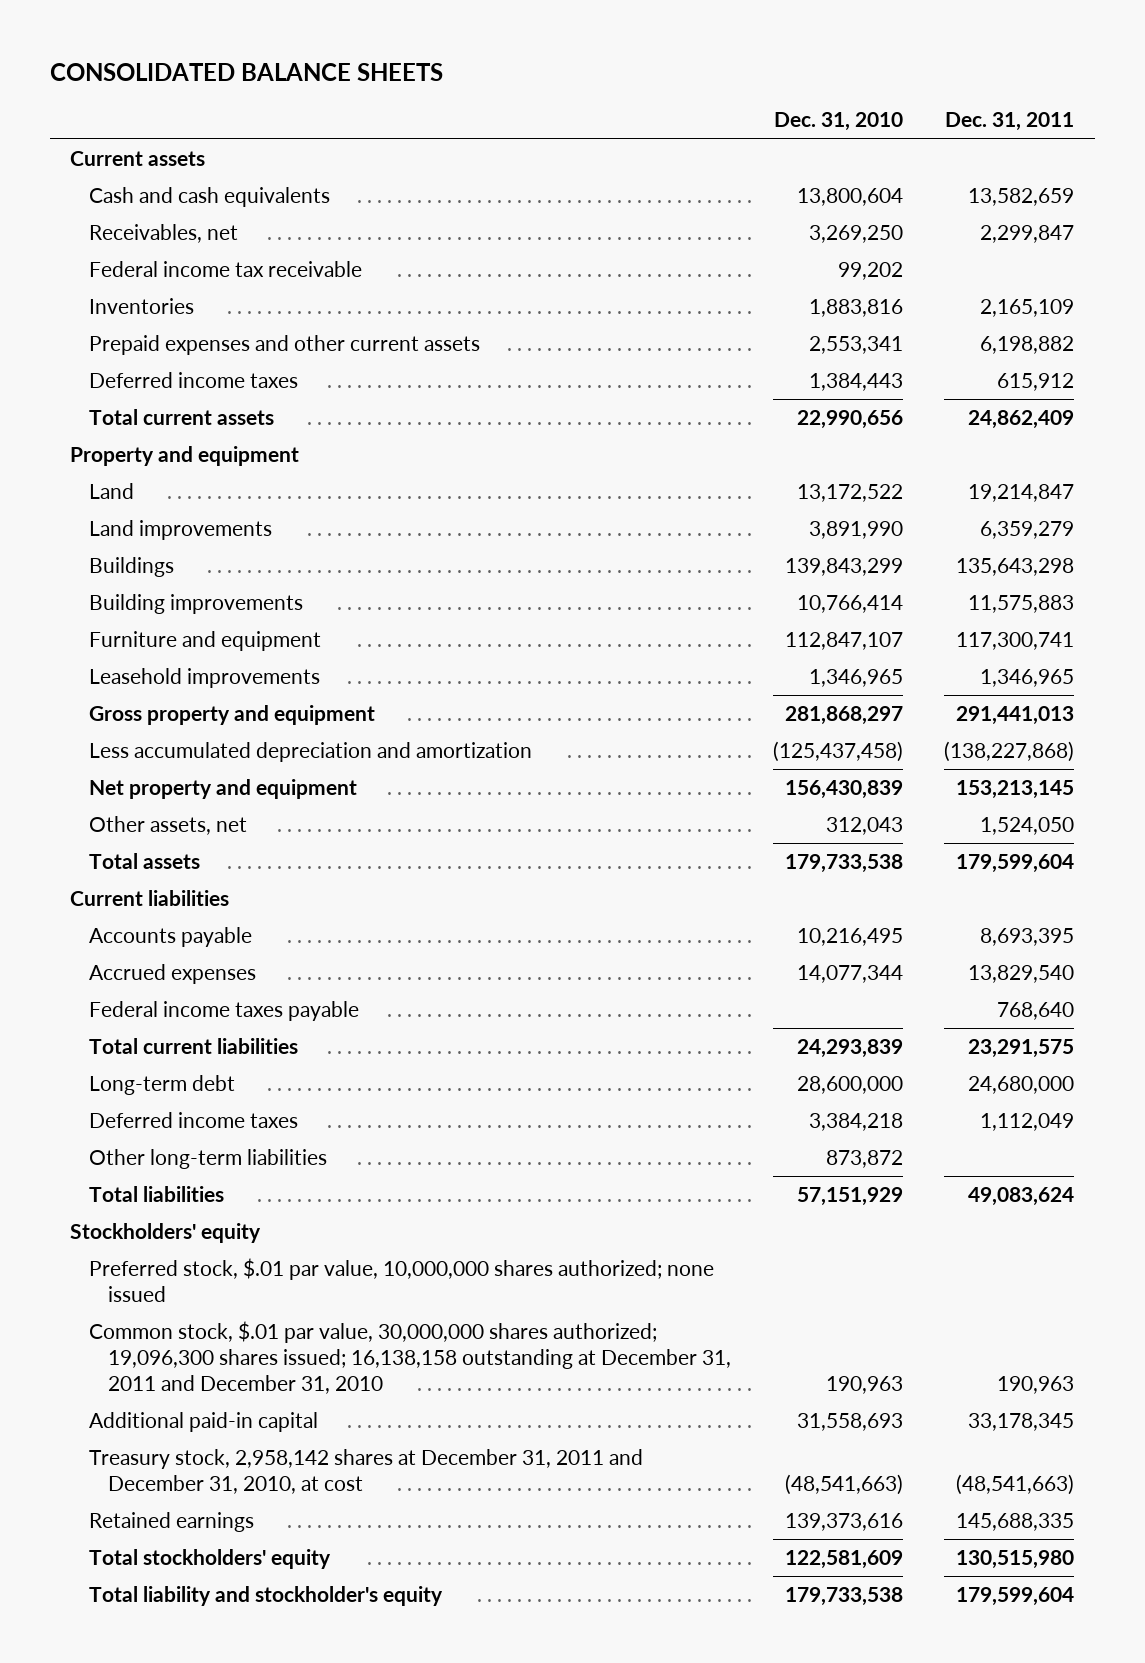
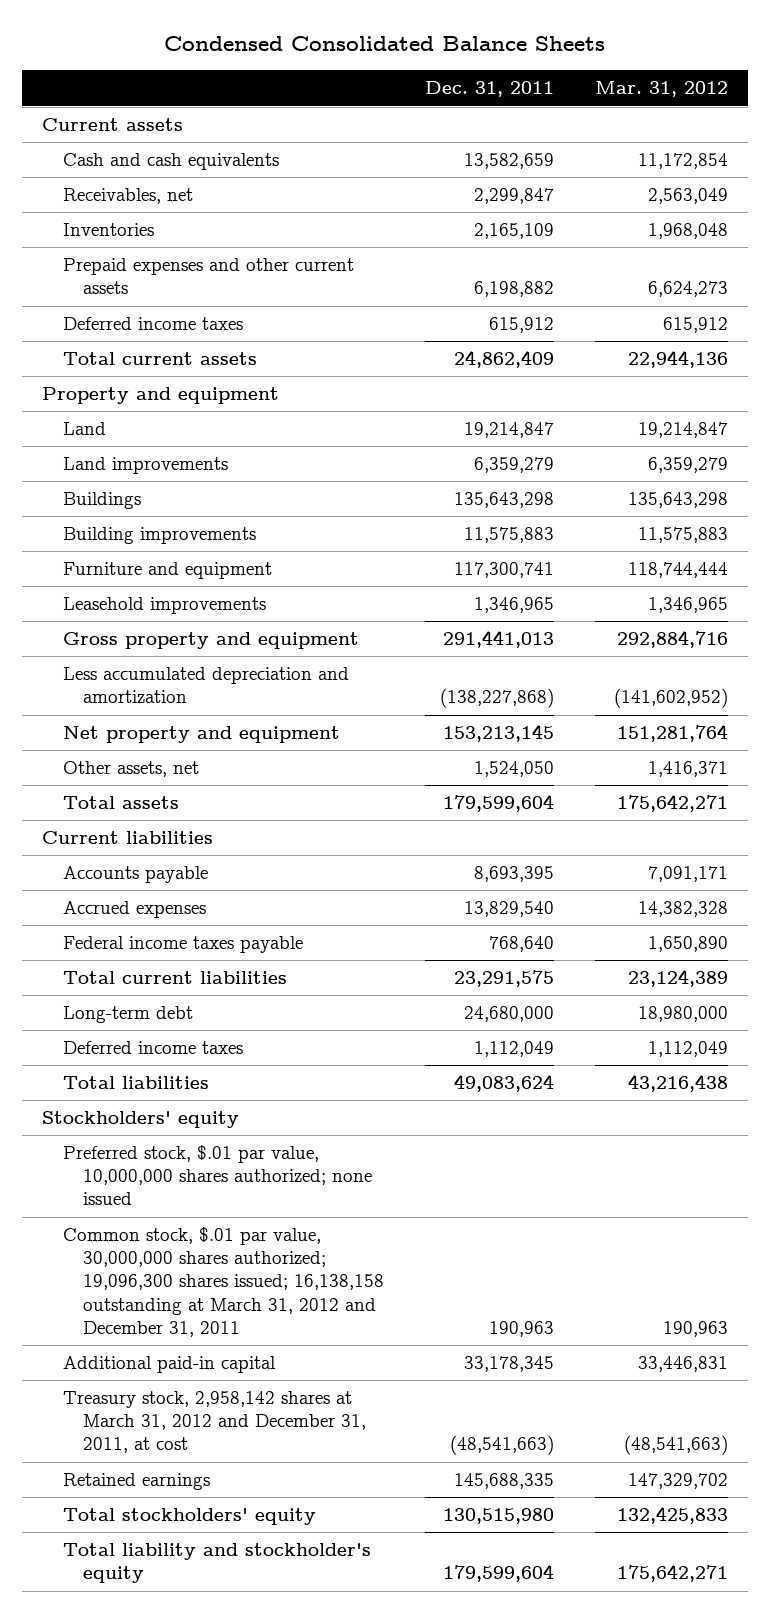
- CONSOLIDATED BALANCE SHEETS
+ Condensed Consolidated Balance Sheets
- | Dec. 31, 2010 | Dec. 31, 2011
+ | Dec. 31, 2011 | Mar. 31, 2012
- Federal income tax receivable | 99,202 |
- Other long-term liabilities | 873,872 |
- Common stock, $.01 par value, 30,000,000 shares authorized; 19,096,300 shares issued; 16,138,158 outstanding at December 31, 2011 and December 31, 2010 | 190,963 | 190,963
+ Common stock, $.01 par value, 30,000,000 shares authorized; 19,096,300 shares issued; 16,138,158 outstanding at March 31, 2012 and December 31, 2011 | 190,963 | 190,963
- Treasury stock, 2,958,142 shares at December 31, 2011 and December 31, 2010, at cost | (48,541,663) | (48,541,663)
+ Treasury stock, 2,958,142 shares at March 31, 2012 and December 31, 2011, at cost | (48,541,663) | (48,541,663)

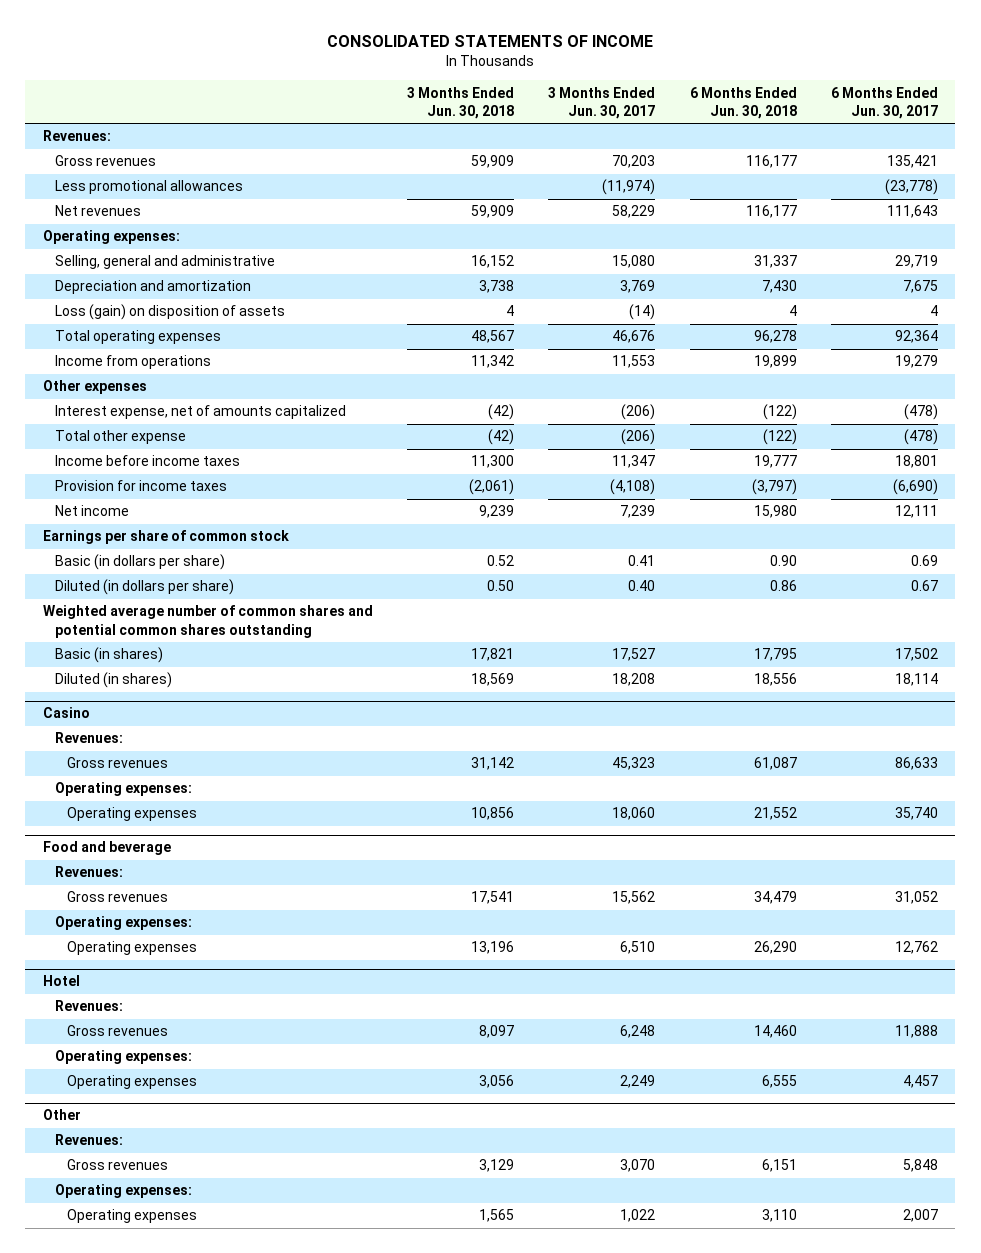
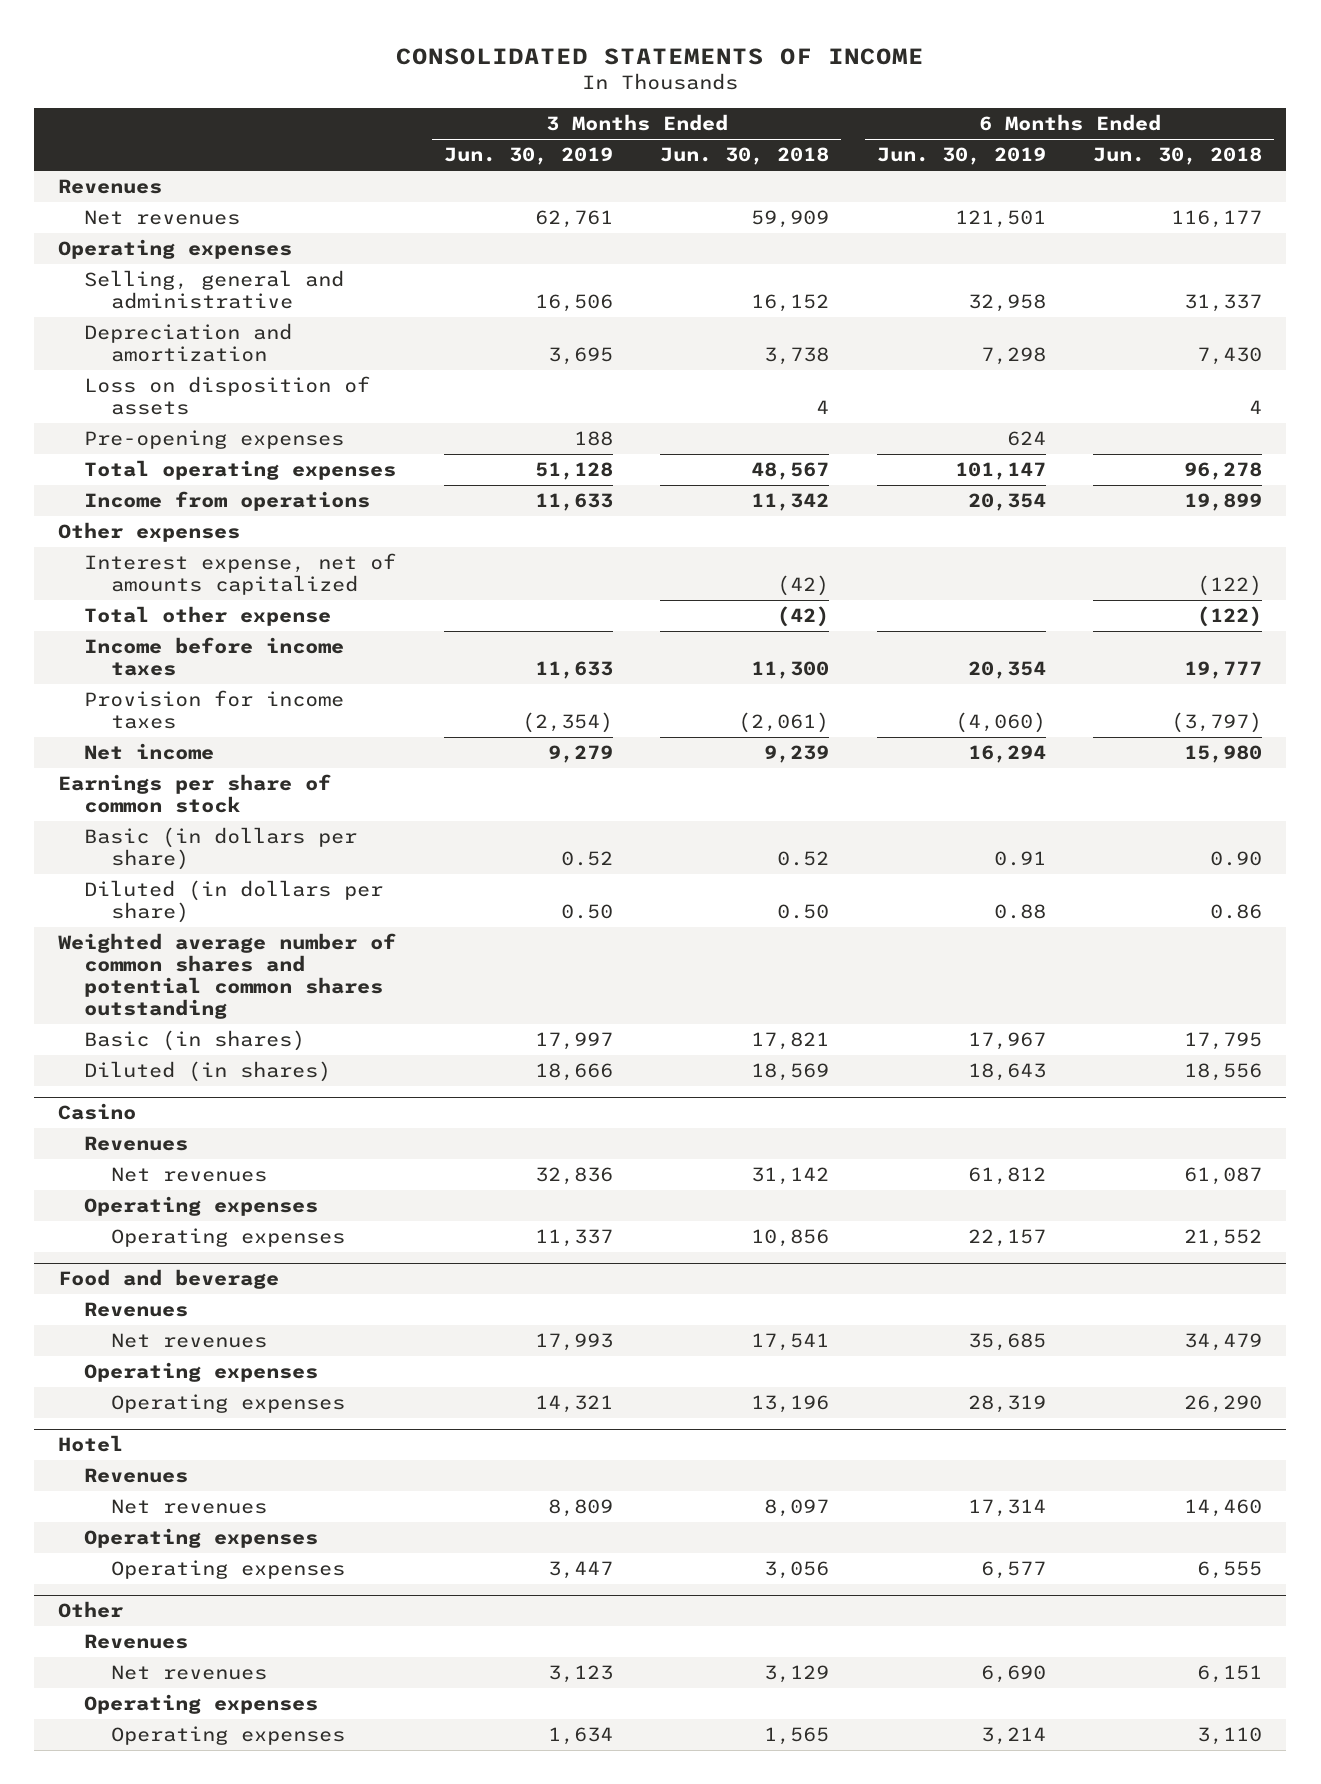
- | 3 Months Ended Jun. 30, 2018 | 3 Months Ended Jun. 30, 2017 | 6 Months Ended Jun. 30, 2018 | 6 Months Ended Jun. 30, 2017
+ | 3 Months Ended Jun. 30, 2019 | 3 Months Ended Jun. 30, 2018 | 6 Months Ended Jun. 30, 2019 | 6 Months Ended Jun. 30, 2018
- Revenues:
- Gross revenues | 59,909 | 70,203 | 116,177 | 135,421
- Less promotional allowances | | (11,974) | | (23,778)
+ Revenues
- Operating expenses:
+ Operating expenses
- Loss (gain) on disposition of assets | 4 | (14) | 4 | 4
+ Loss on disposition of assets | | 4 | | 4
+ Pre-opening expenses | 188 | | 624 |
@ Casino
- Revenues:
- Gross revenues | 31,142 | 45,323 | 61,087 | 86,633
- Operating expenses:
+ Revenues
+ Net revenues | 32,836 | 31,142 | 61,812 | 61,087
+ Operating expenses
@ Food and beverage
- Revenues:
- Gross revenues | 17,541 | 15,562 | 34,479 | 31,052
- Operating expenses:
+ Revenues
+ Net revenues | 17,993 | 17,541 | 35,685 | 34,479
+ Operating expenses
@ Hotel
- Revenues:
- Gross revenues | 8,097 | 6,248 | 14,460 | 11,888
- Operating expenses:
+ Revenues
+ Net revenues | 8,809 | 8,097 | 17,314 | 14,460
+ Operating expenses
@ Other
- Revenues:
- Gross revenues | 3,129 | 3,070 | 6,151 | 5,848
- Operating expenses:
+ Revenues
+ Net revenues | 3,123 | 3,129 | 6,690 | 6,151
+ Operating expenses

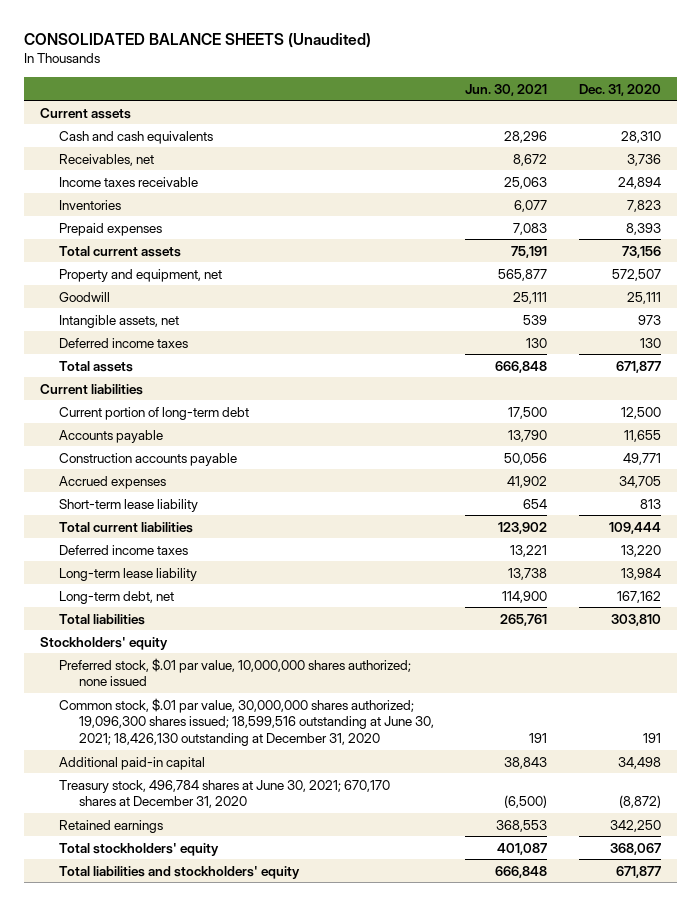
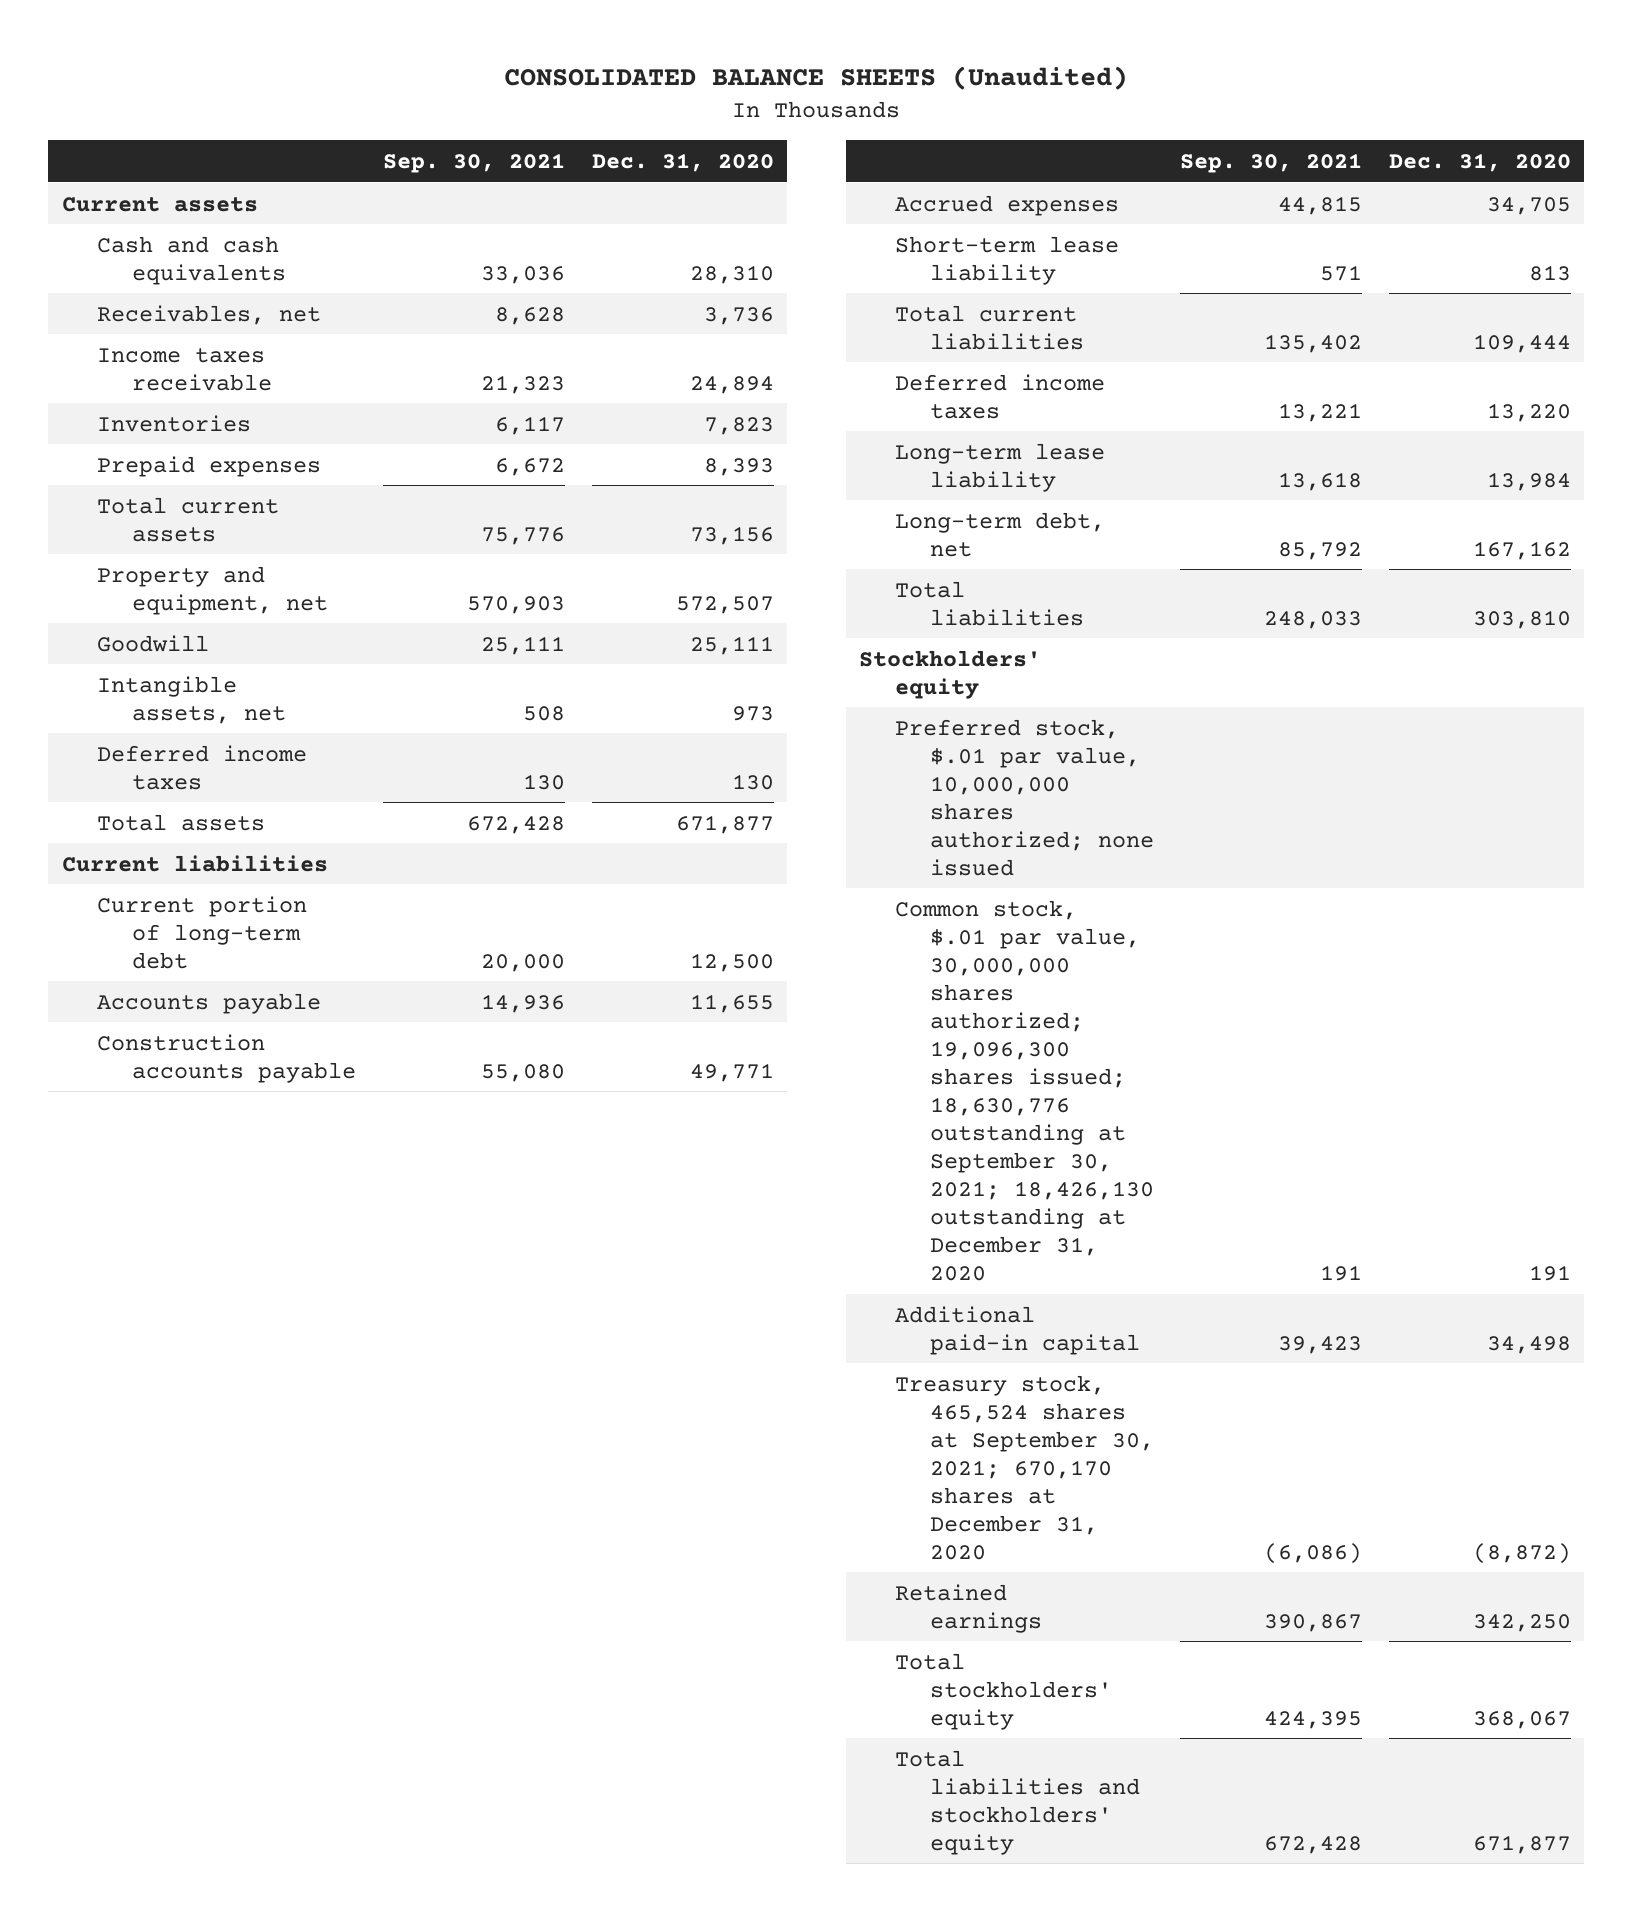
- | Jun. 30, 2021 | Dec. 31, 2020
+ | Sep. 30, 2021 | Dec. 31, 2020
- Common stock, $.01 par value, 30,000,000 shares authorized; 19,096,300 shares issued; 18,599,516 outstanding at June 30, 2021; 18,426,130 outstanding at December 31, 2020 | 191 | 191
+ Common stock, $.01 par value, 30,000,000 shares authorized; 19,096,300 shares issued; 18,630,776 outstanding at September 30, 2021; 18,426,130 outstanding at December 31, 2020 | 191 | 191
- Treasury stock, 496,784 shares at June 30, 2021; 670,170 shares at December 31, 2020 | (6,500) | (8,872)
+ Treasury stock, 465,524 shares at September 30, 2021; 670,170 shares at December 31, 2020 | (6,086) | (8,872)

